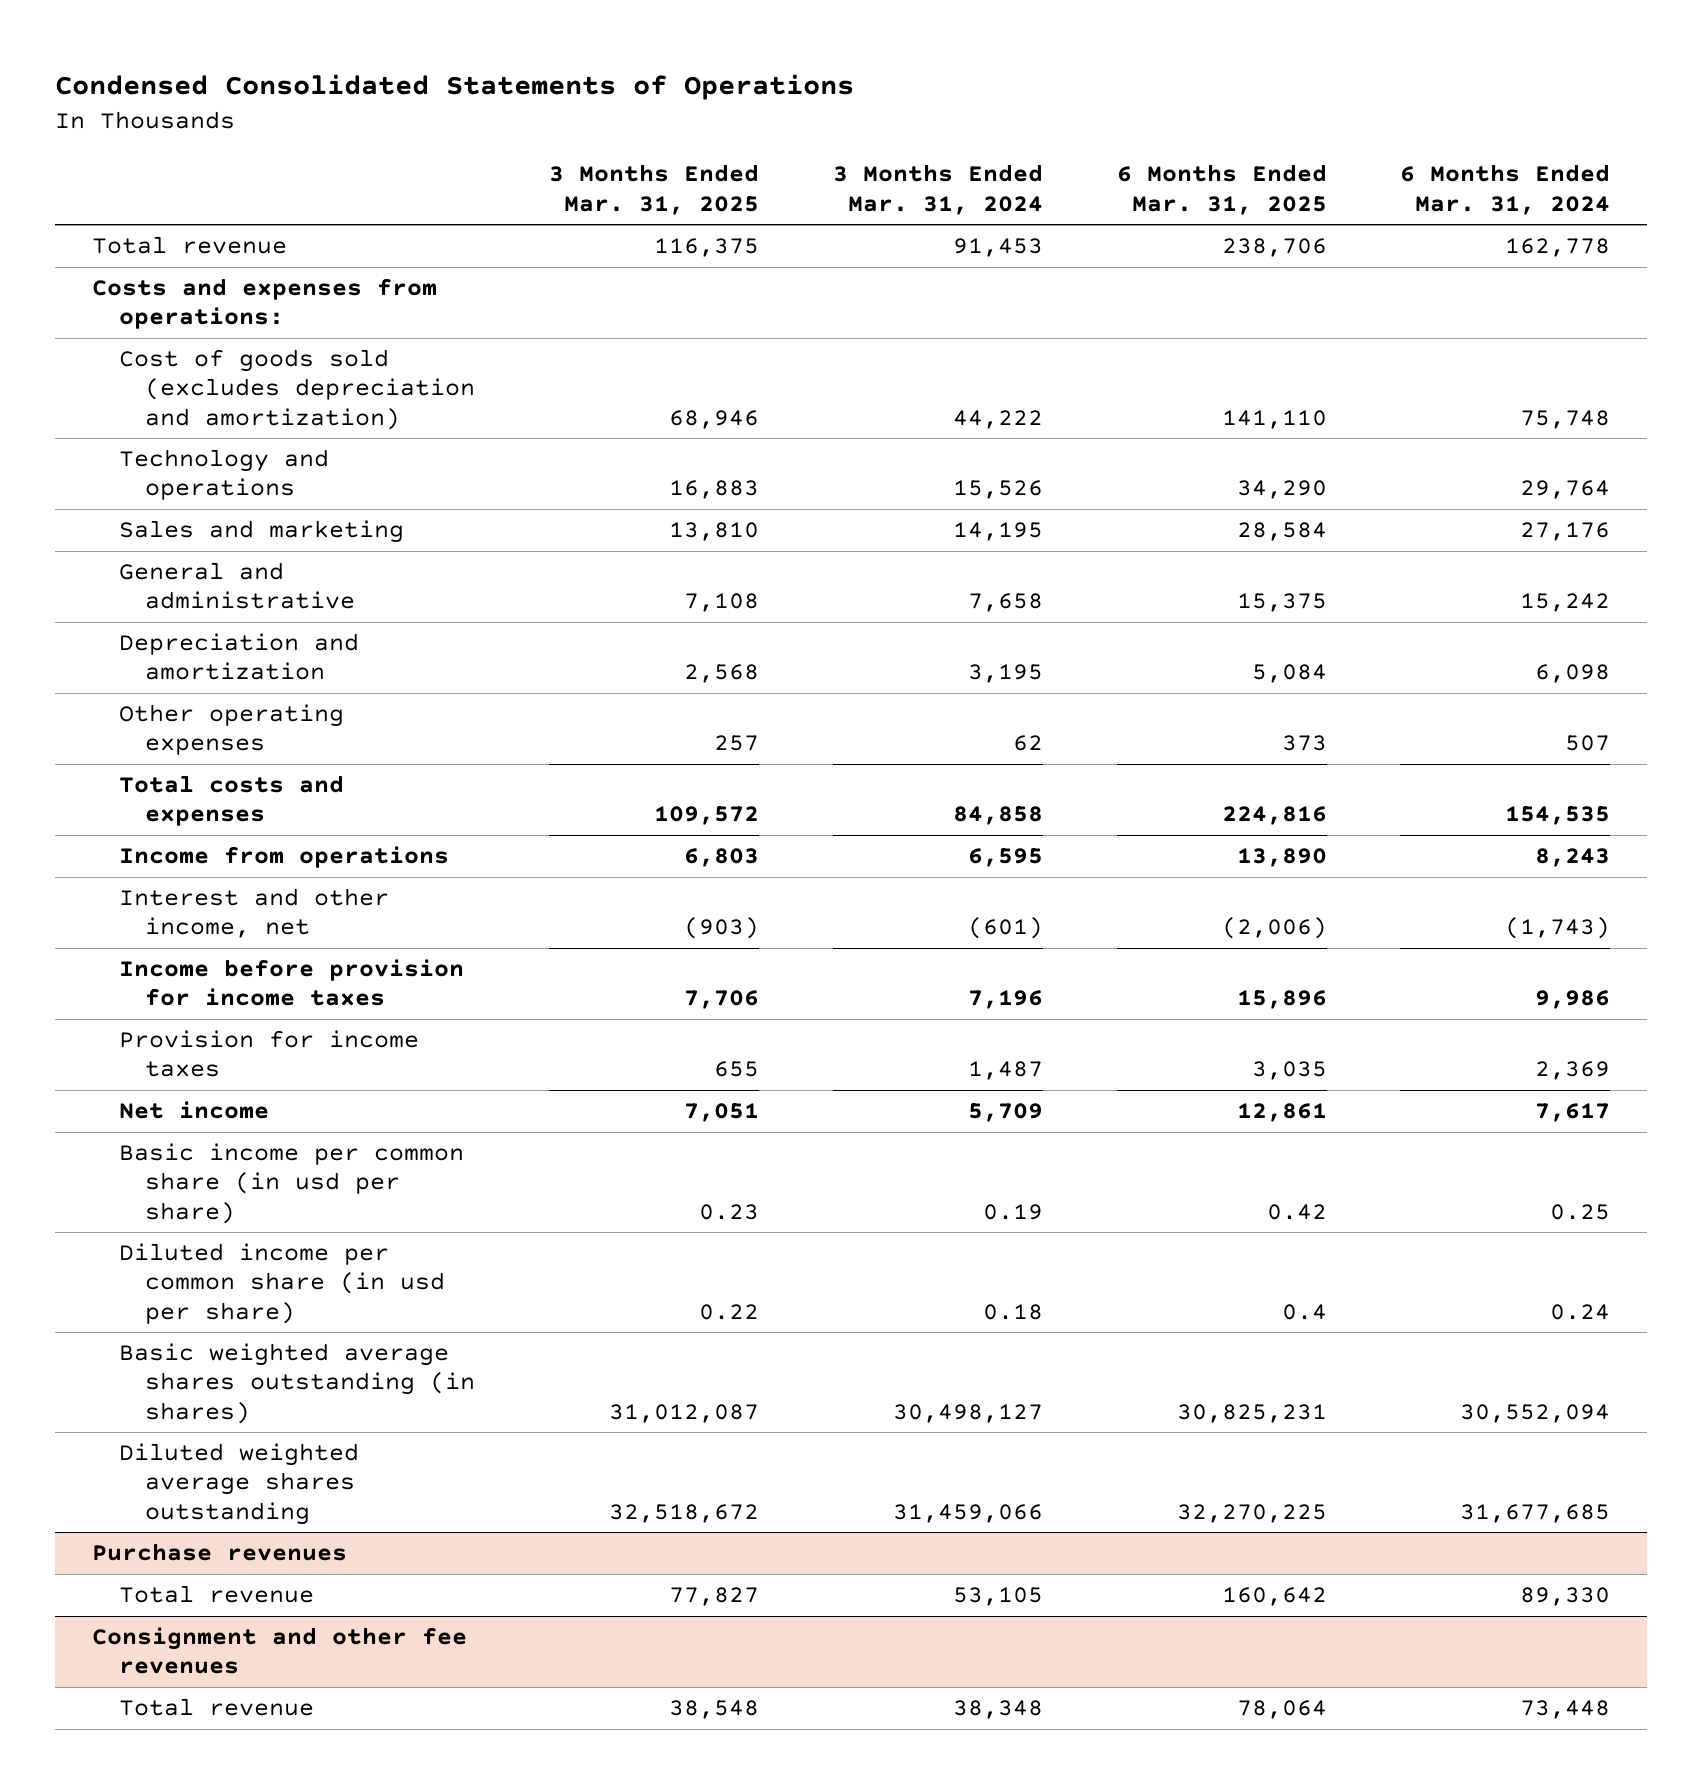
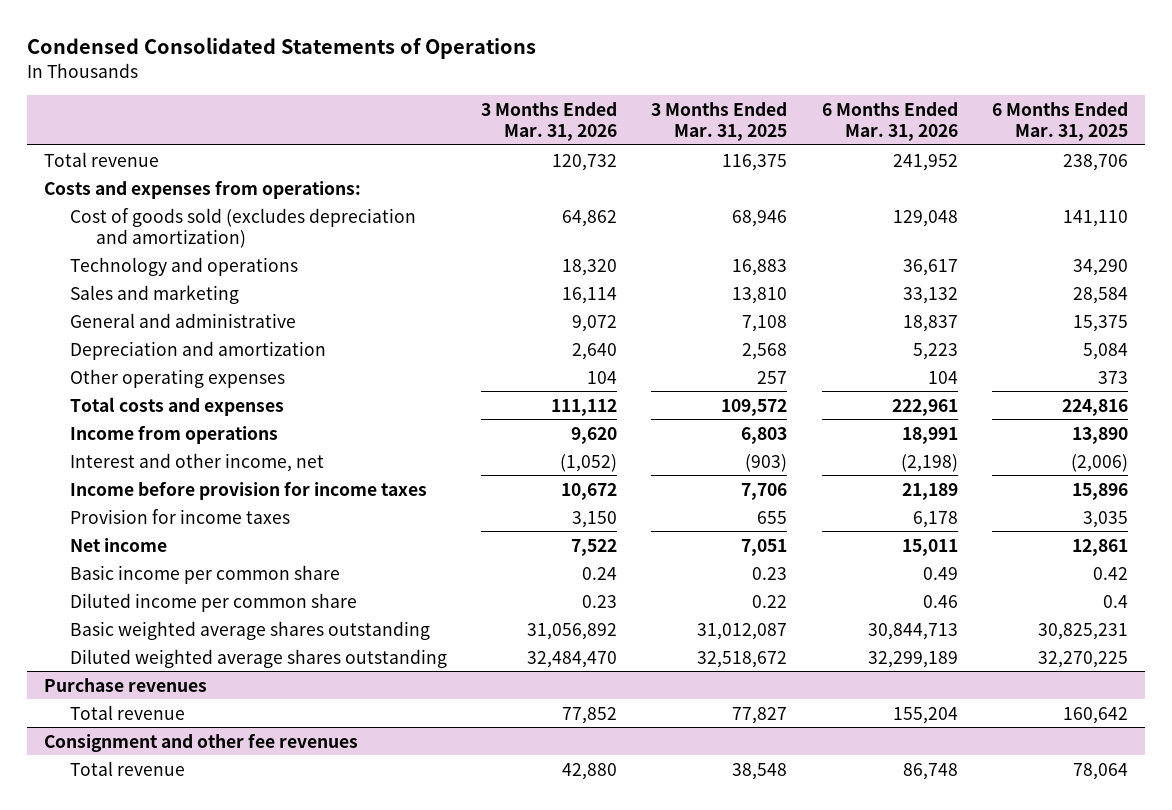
- | 3 Months Ended Mar. 31, 2025 | 3 Months Ended Mar. 31, 2024 | 6 Months Ended Mar. 31, 2025 | 6 Months Ended Mar. 31, 2024
+ | 3 Months Ended Mar. 31, 2026 | 3 Months Ended Mar. 31, 2025 | 6 Months Ended Mar. 31, 2026 | 6 Months Ended Mar. 31, 2025
- Basic income per common share (in usd per share) | 0.23 | 0.19 | 0.42 | 0.25
- Diluted income per common share (in usd per share) | 0.22 | 0.18 | 0.4 | 0.24
- Basic weighted average shares outstanding (in shares) | 31,012,087 | 30,498,127 | 30,825,231 | 30,552,094
+ Basic income per common share | 0.24 | 0.23 | 0.49 | 0.42
+ Diluted income per common share | 0.23 | 0.22 | 0.46 | 0.4
+ Basic weighted average shares outstanding | 31,056,892 | 31,012,087 | 30,844,713 | 30,825,231

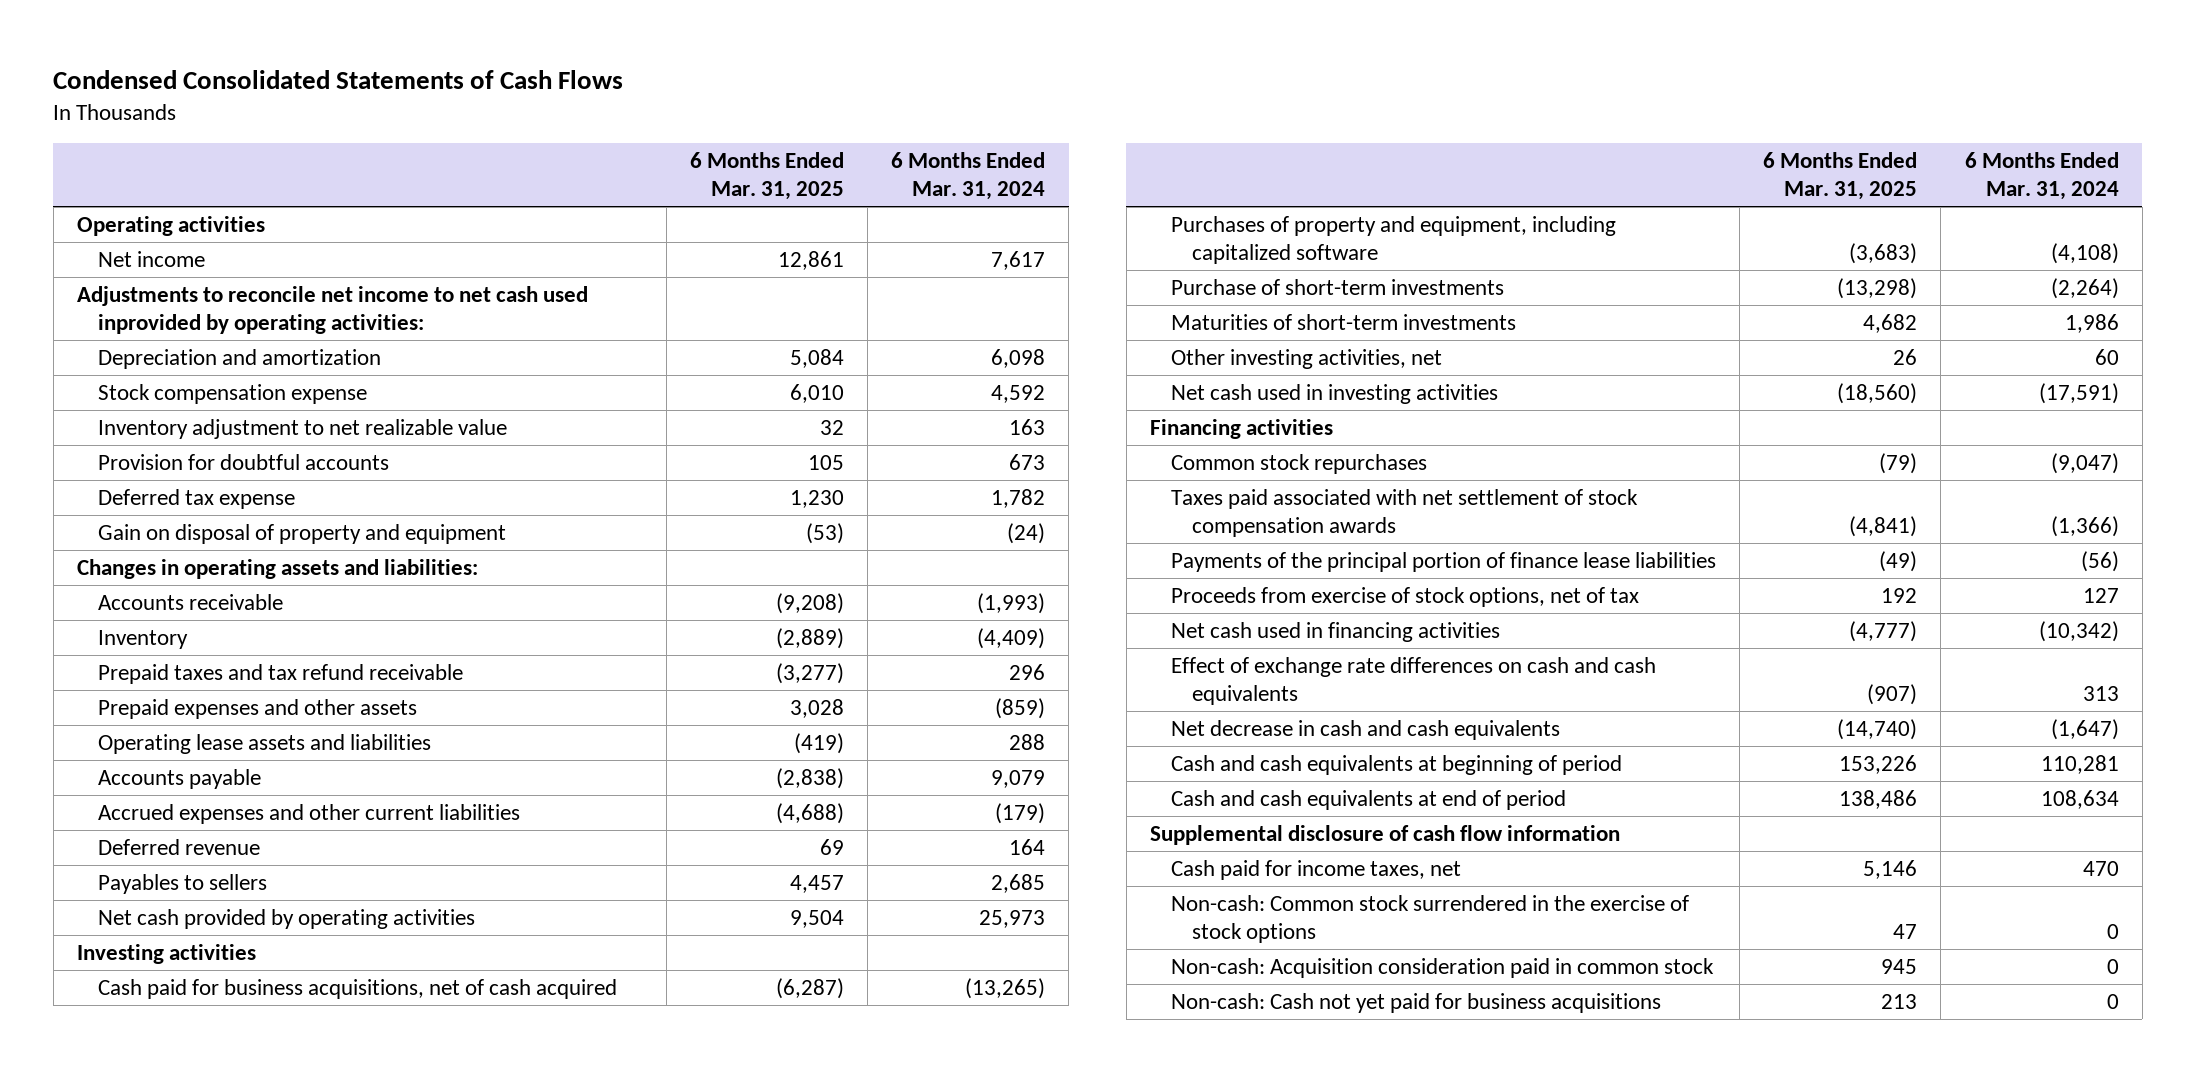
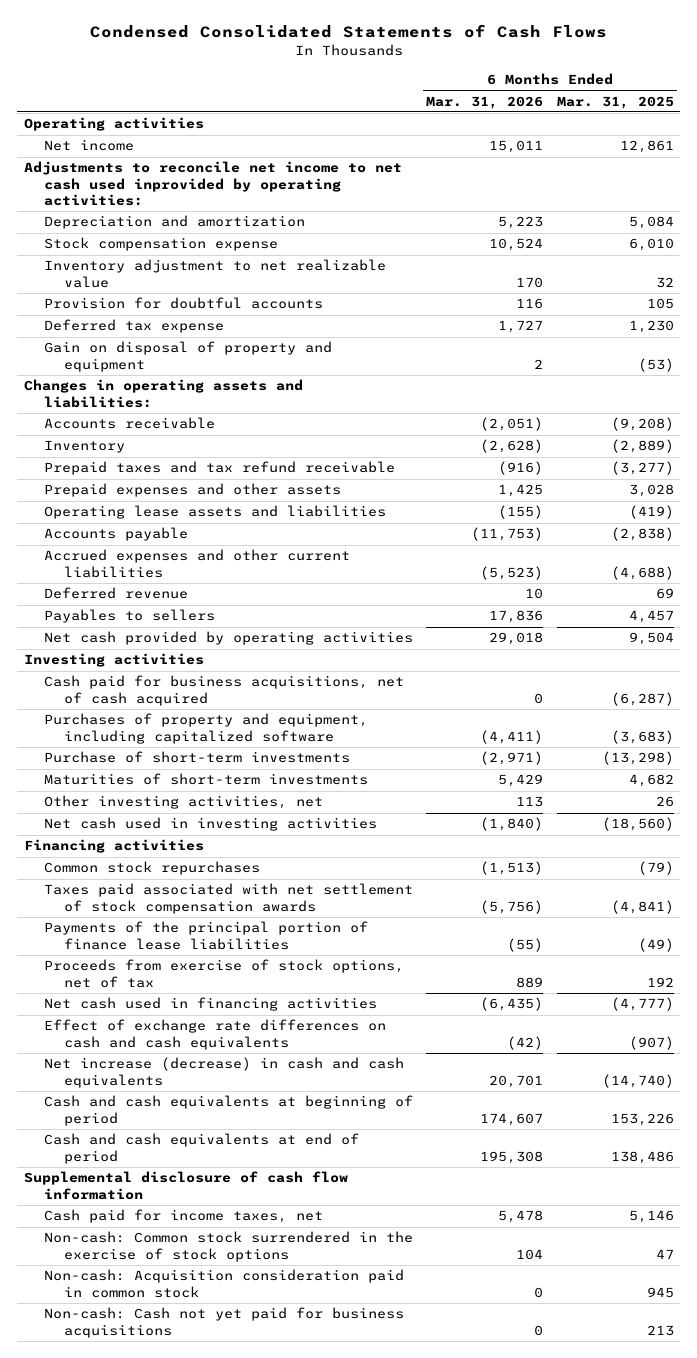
- | 6 Months Ended Mar. 31, 2025 | 6 Months Ended Mar. 31, 2024
+ | 6 Months Ended Mar. 31, 2026 | 6 Months Ended Mar. 31, 2025
- Net decrease in cash and cash equivalents | (14,740) | (1,647)
+ Net increase (decrease) in cash and cash equivalents | 20,701 | (14,740)

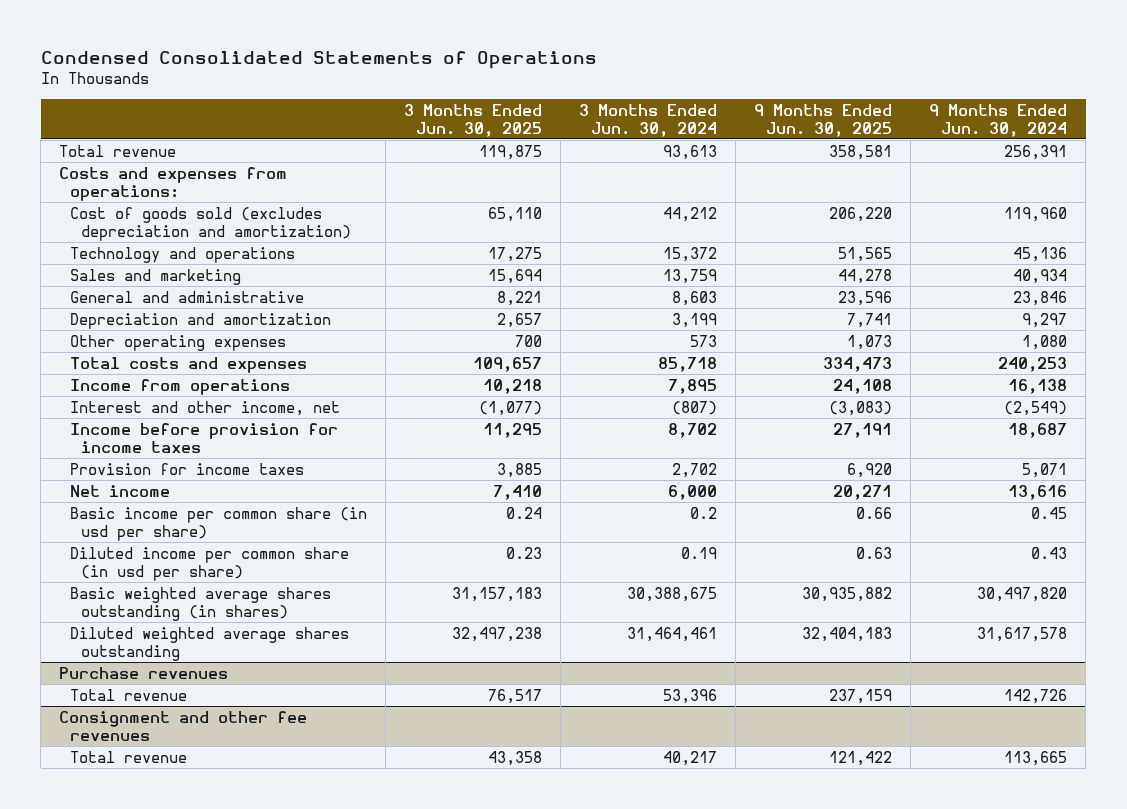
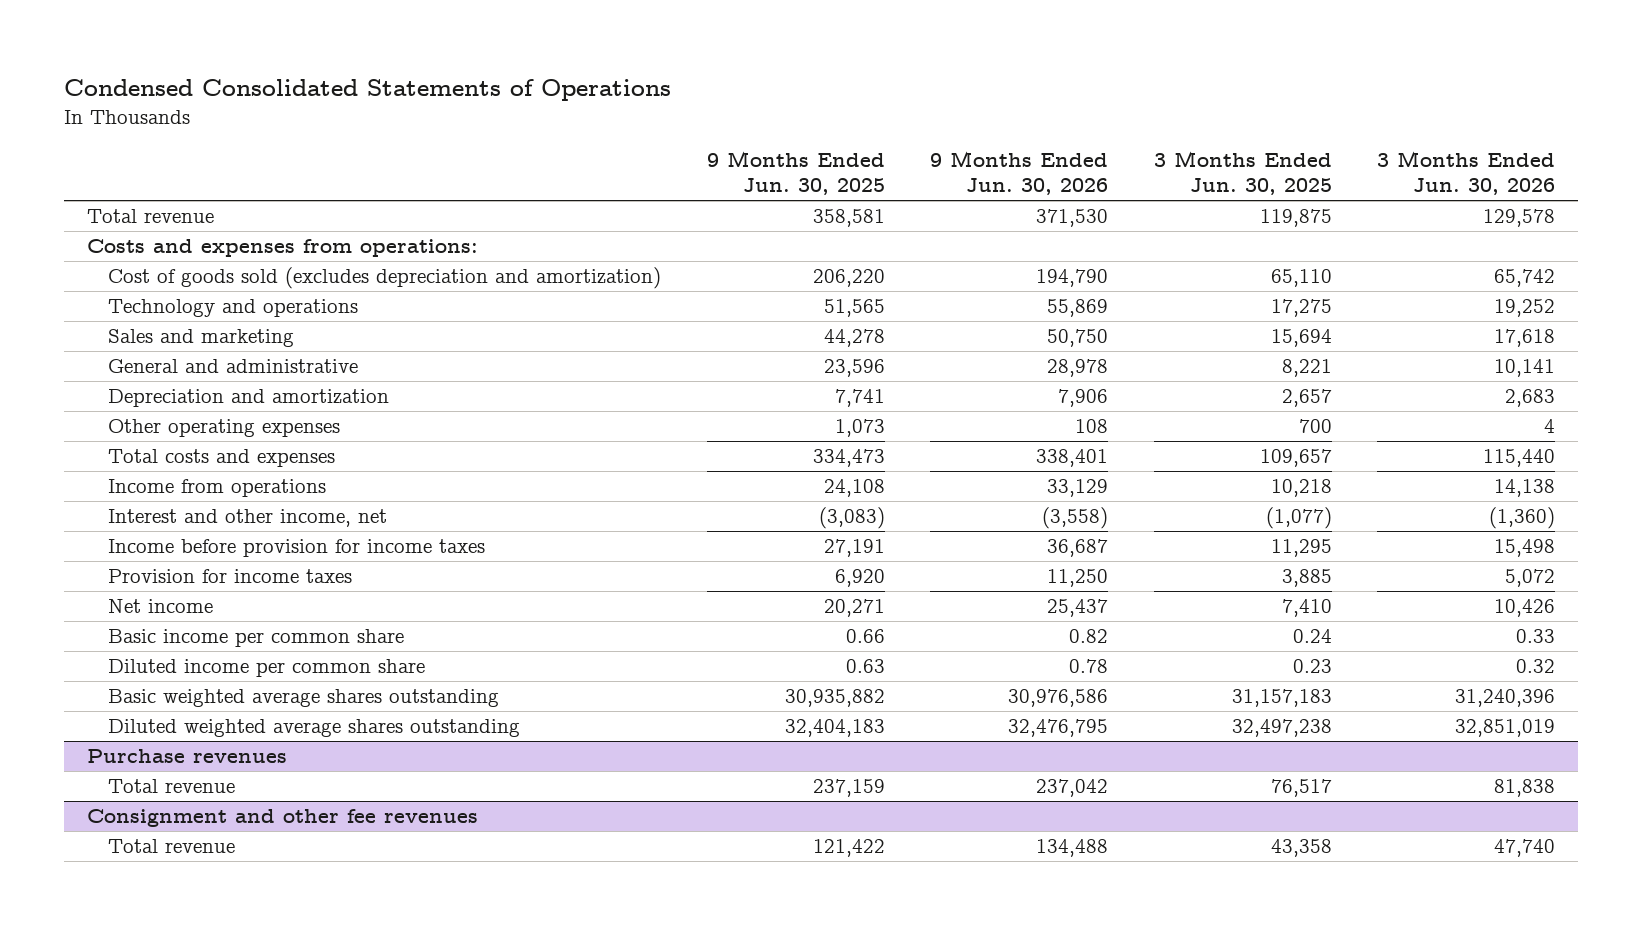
- | 3 Months Ended Jun. 30, 2025 | 3 Months Ended Jun. 30, 2024 | 9 Months Ended Jun. 30, 2025 | 9 Months Ended Jun. 30, 2024
+ | 9 Months Ended Jun. 30, 2025 | 9 Months Ended Jun. 30, 2026 | 3 Months Ended Jun. 30, 2025 | 3 Months Ended Jun. 30, 2026
- Basic income per common share (in usd per share) | 0.24 | 0.2 | 0.66 | 0.45
- Diluted income per common share (in usd per share) | 0.23 | 0.19 | 0.63 | 0.43
- Basic weighted average shares outstanding (in shares) | 31,157,183 | 30,388,675 | 30,935,882 | 30,497,820
+ Basic income per common share | 0.66 | 0.82 | 0.24 | 0.33
+ Diluted income per common share | 0.63 | 0.78 | 0.23 | 0.32
+ Basic weighted average shares outstanding | 30,935,882 | 30,976,586 | 31,157,183 | 31,240,396

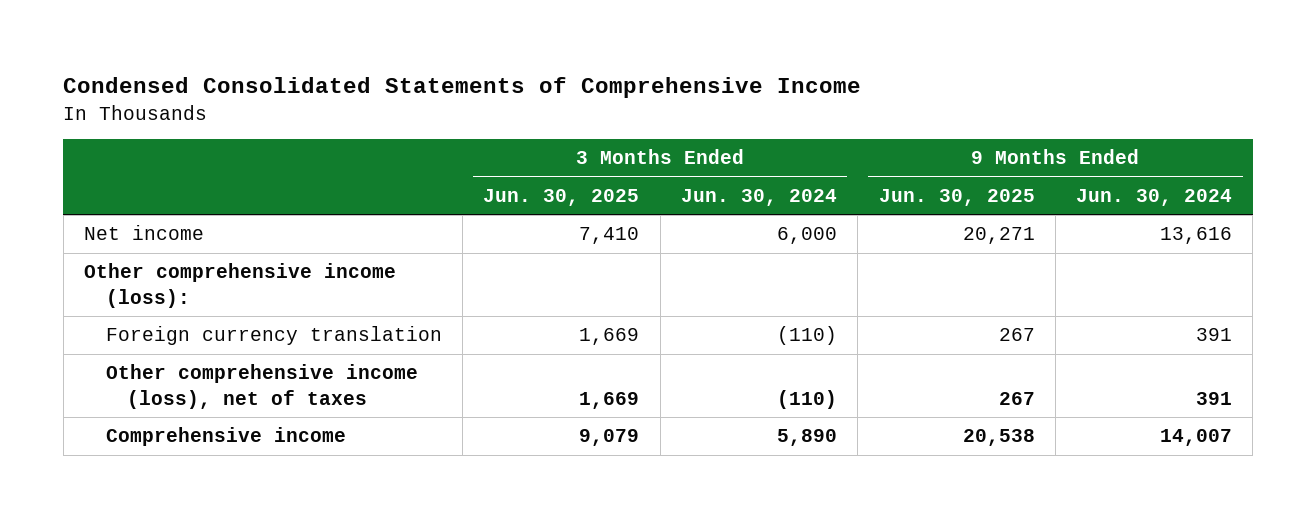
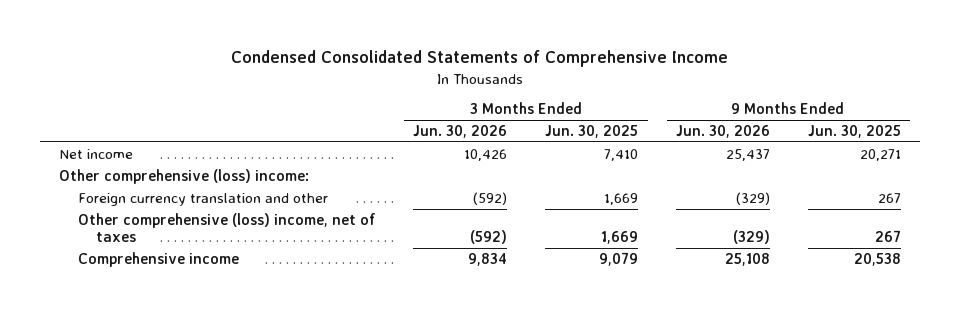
- | 3 Months Ended Jun. 30, 2025 | 3 Months Ended Jun. 30, 2024 | 9 Months Ended Jun. 30, 2025 | 9 Months Ended Jun. 30, 2024
+ | 3 Months Ended Jun. 30, 2026 | 3 Months Ended Jun. 30, 2025 | 9 Months Ended Jun. 30, 2026 | 9 Months Ended Jun. 30, 2025
- Other comprehensive income (loss):
- Foreign currency translation | 1,669 | (110) | 267 | 391
- Other comprehensive income (loss), net of taxes | 1,669 | (110) | 267 | 391
+ Other comprehensive (loss) income:
+ Foreign currency translation and other | (592) | 1,669 | (329) | 267
+ Other comprehensive (loss) income, net of taxes | (592) | 1,669 | (329) | 267

